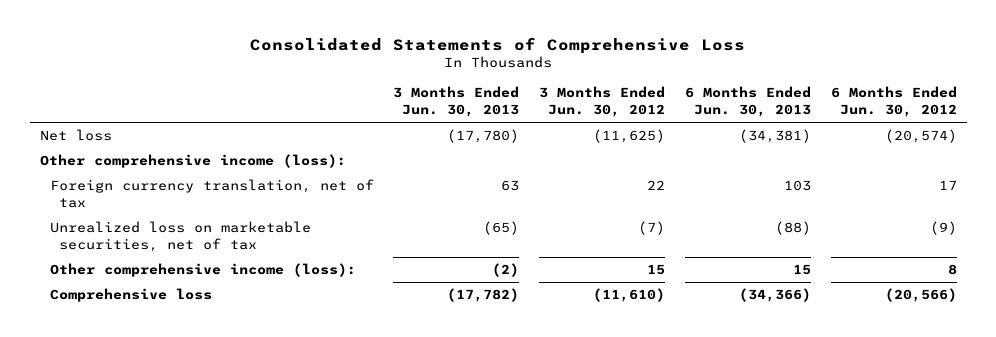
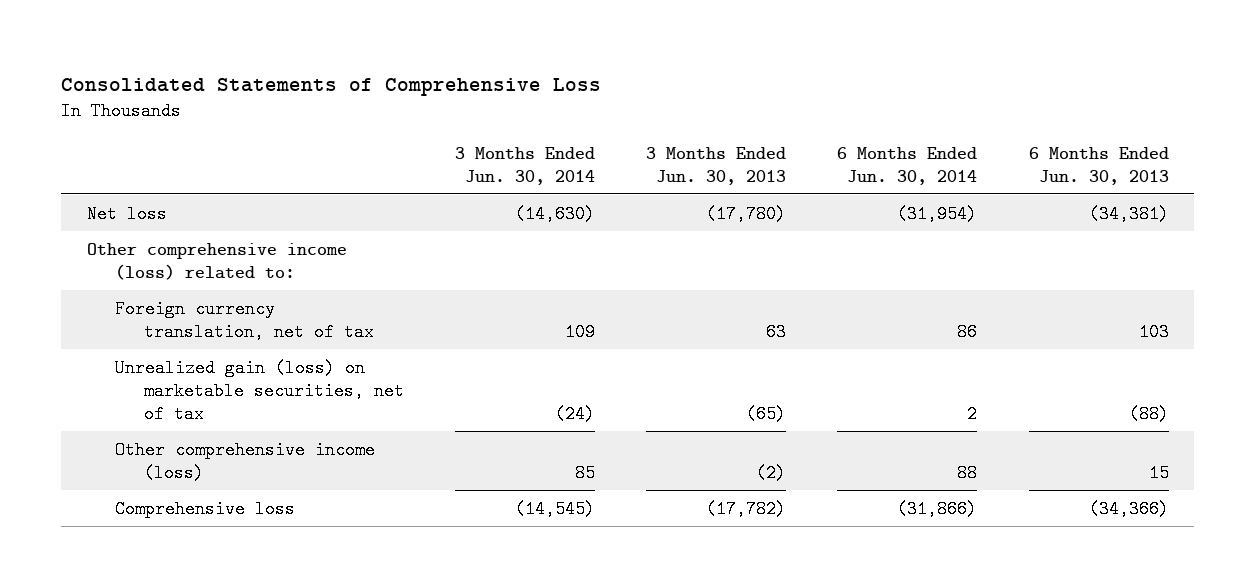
- | 3 Months Ended Jun. 30, 2013 | 3 Months Ended Jun. 30, 2012 | 6 Months Ended Jun. 30, 2013 | 6 Months Ended Jun. 30, 2012
+ | 3 Months Ended Jun. 30, 2014 | 3 Months Ended Jun. 30, 2013 | 6 Months Ended Jun. 30, 2014 | 6 Months Ended Jun. 30, 2013
- Other comprehensive income (loss):
+ Other comprehensive income (loss) related to:
- Unrealized loss on marketable securities, net of tax | (65) | (7) | (88) | (9)
- Other comprehensive income (loss): | (2) | 15 | 15 | 8
+ Unrealized gain (loss) on marketable securities, net of tax | (24) | (65) | 2 | (88)
+ Other comprehensive income (loss) | 85 | (2) | 88 | 15

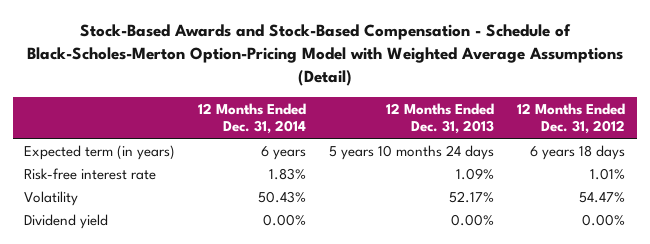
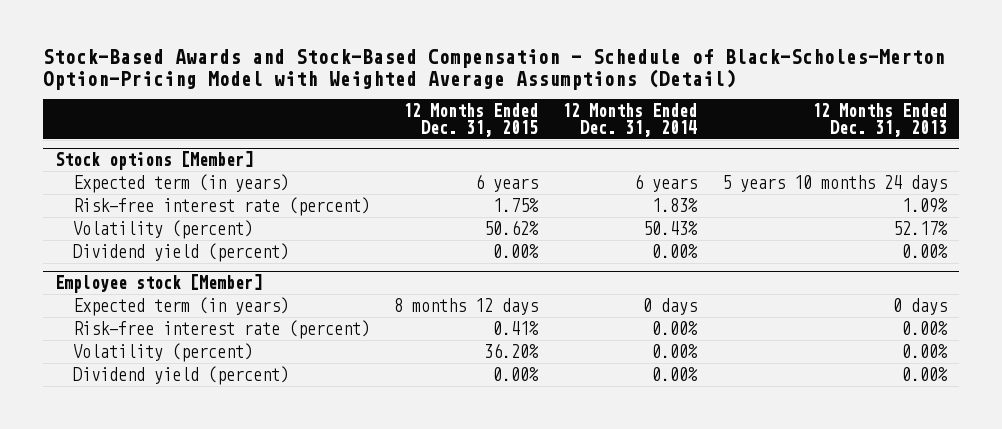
- | 12 Months Ended Dec. 31, 2014 | 12 Months Ended Dec. 31, 2013 | 12 Months Ended Dec. 31, 2012
+ | 12 Months Ended Dec. 31, 2015 | 12 Months Ended Dec. 31, 2014 | 12 Months Ended Dec. 31, 2013
+ Stock options [Member]
- Risk-free interest rate | 1.83% | 1.09% | 1.01%
- Volatility | 50.43% | 52.17% | 54.47%
- Dividend yield | 0.00% | 0.00% | 0.00%
+ Risk-free interest rate (percent) | 1.75% | 1.83% | 1.09%
+ Volatility (percent) | 50.62% | 50.43% | 52.17%
+ Dividend yield (percent) | 0.00% | 0.00% | 0.00%
+ Employee stock [Member]
+ Expected term (in years) | 8 months 12 days | 0 days | 0 days
+ Risk-free interest rate (percent) | 0.41% | 0.00% | 0.00%
+ Volatility (percent) | 36.20% | 0.00% | 0.00%
+ Dividend yield (percent) | 0.00% | 0.00% | 0.00%

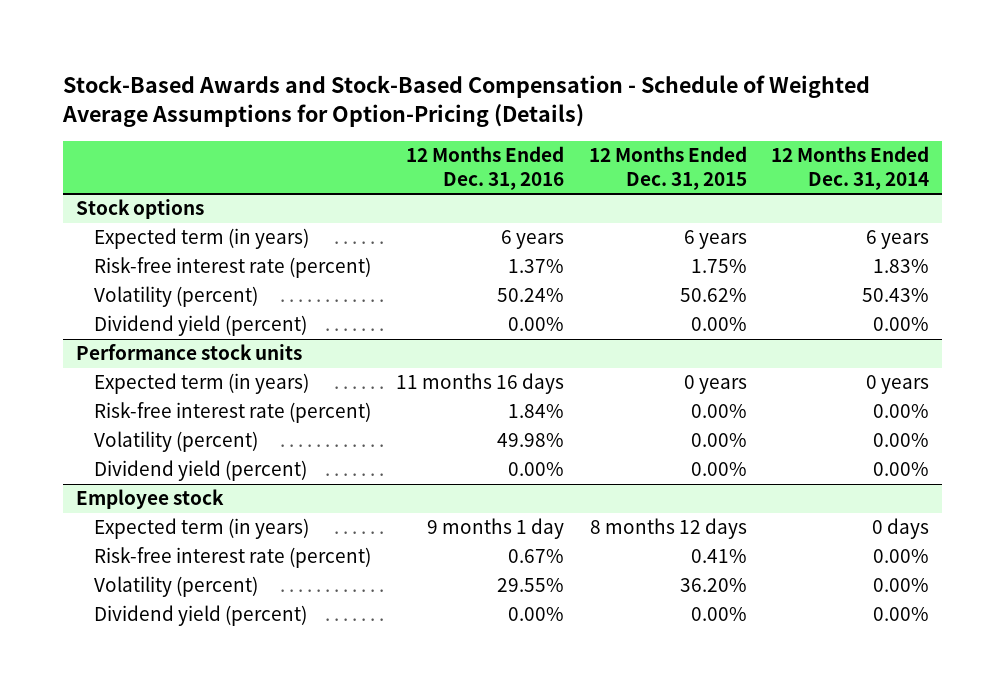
- Stock-Based Awards and Stock-Based Compensation - Schedule of Black-Scholes-Merton Option-Pricing Model with Weighted Average Assumptions (Detail)
+ Stock-Based Awards and Stock-Based Compensation - Schedule of Weighted Average Assumptions for Option-Pricing (Details)
- | 12 Months Ended Dec. 31, 2015 | 12 Months Ended Dec. 31, 2014 | 12 Months Ended Dec. 31, 2013
+ | 12 Months Ended Dec. 31, 2016 | 12 Months Ended Dec. 31, 2015 | 12 Months Ended Dec. 31, 2014
- Stock options [Member]
+ Stock options
- Employee stock [Member]
+ Performance stock units
+ Expected term (in years) | 11 months 16 days | 0 years | 0 years
+ Risk-free interest rate (percent) | 1.84% | 0.00% | 0.00%
+ Volatility (percent) | 49.98% | 0.00% | 0.00%
+ Dividend yield (percent) | 0.00% | 0.00% | 0.00%
+ Employee stock

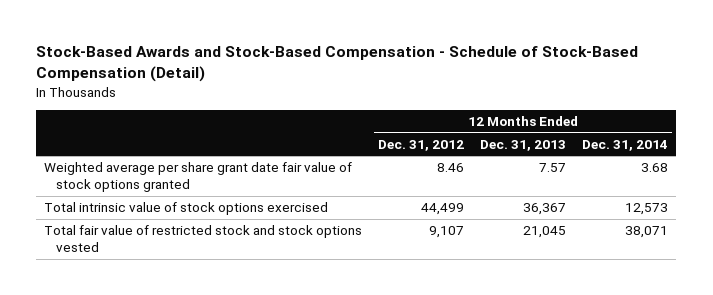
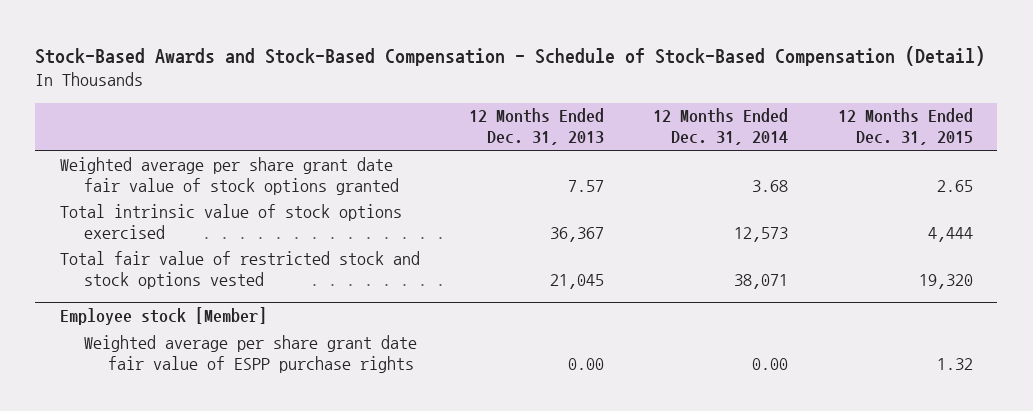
- | 12 Months Ended Dec. 31, 2012 | 12 Months Ended Dec. 31, 2013 | 12 Months Ended Dec. 31, 2014
+ | 12 Months Ended Dec. 31, 2013 | 12 Months Ended Dec. 31, 2014 | 12 Months Ended Dec. 31, 2015
+ Employee stock [Member]
+ Weighted average per share grant date fair value of ESPP purchase rights | 0.00 | 0.00 | 1.32

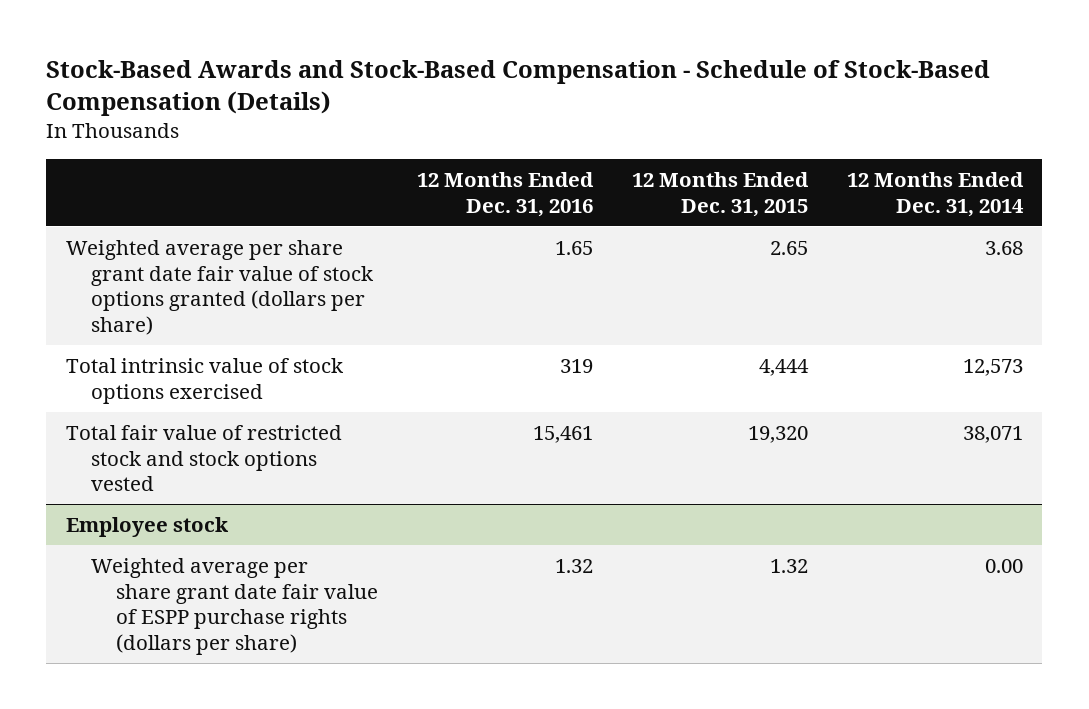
- Stock-Based Awards and Stock-Based Compensation - Schedule of Stock-Based Compensation (Detail)
+ Stock-Based Awards and Stock-Based Compensation - Schedule of Stock-Based Compensation (Details)
- | 12 Months Ended Dec. 31, 2013 | 12 Months Ended Dec. 31, 2014 | 12 Months Ended Dec. 31, 2015
+ | 12 Months Ended Dec. 31, 2016 | 12 Months Ended Dec. 31, 2015 | 12 Months Ended Dec. 31, 2014
- Weighted average per share grant date fair value of stock options granted | 7.57 | 3.68 | 2.65
+ Weighted average per share grant date fair value of stock options granted (dollars per share) | 1.65 | 2.65 | 3.68
- Employee stock [Member]
- Weighted average per share grant date fair value of ESPP purchase rights | 0.00 | 0.00 | 1.32
+ Employee stock
+ Weighted average per share grant date fair value of ESPP purchase rights (dollars per share) | 1.32 | 1.32 | 0.00

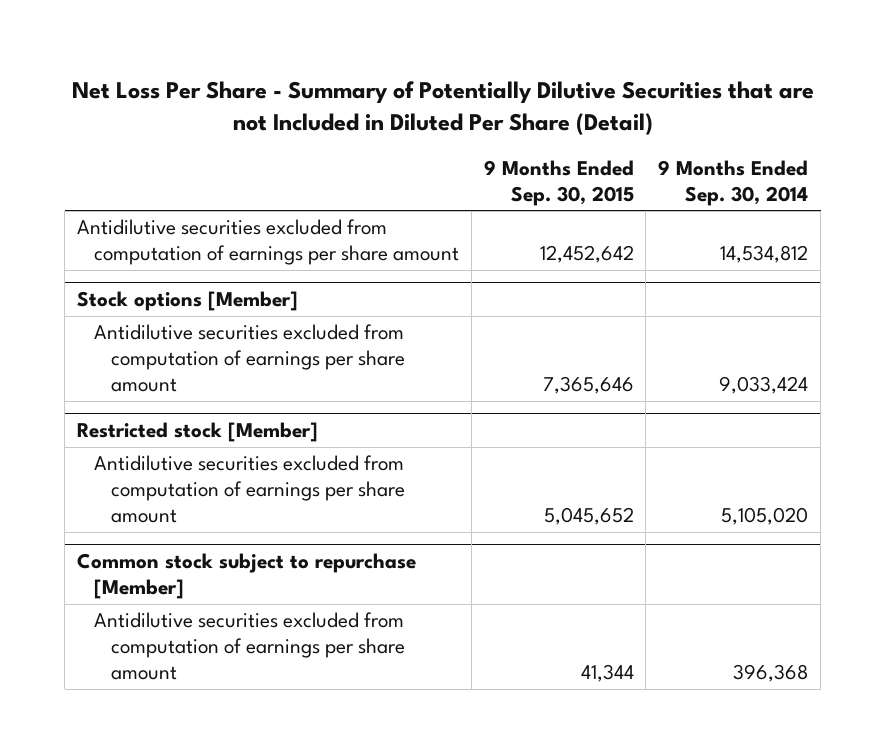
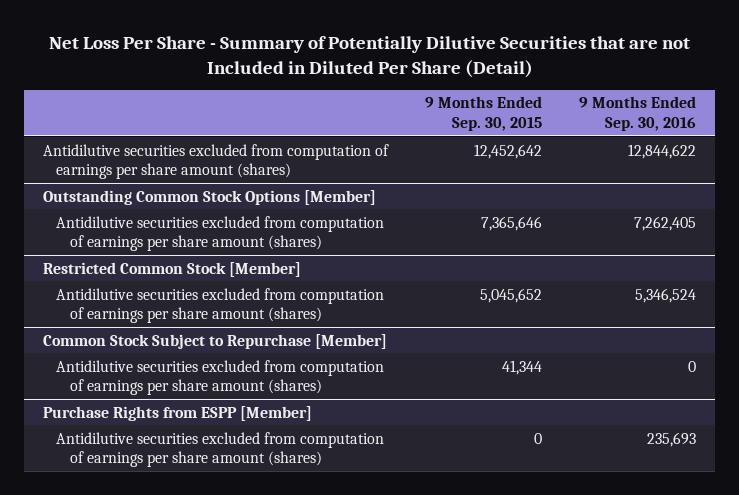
- | 9 Months Ended Sep. 30, 2015 | 9 Months Ended Sep. 30, 2014
+ | 9 Months Ended Sep. 30, 2015 | 9 Months Ended Sep. 30, 2016
- Antidilutive securities excluded from computation of earnings per share amount | 12,452,642 | 14,534,812
- Stock options [Member]
- Antidilutive securities excluded from computation of earnings per share amount | 7,365,646 | 9,033,424
- Restricted stock [Member]
- Antidilutive securities excluded from computation of earnings per share amount | 5,045,652 | 5,105,020
- Common stock subject to repurchase [Member]
- Antidilutive securities excluded from computation of earnings per share amount | 41,344 | 396,368
+ Antidilutive securities excluded from computation of earnings per share amount (shares) | 12,452,642 | 12,844,622
+ Outstanding Common Stock Options [Member]
+ Antidilutive securities excluded from computation of earnings per share amount (shares) | 7,365,646 | 7,262,405
+ Restricted Common Stock [Member]
+ Antidilutive securities excluded from computation of earnings per share amount (shares) | 5,045,652 | 5,346,524
+ Common Stock Subject to Repurchase [Member]
+ Antidilutive securities excluded from computation of earnings per share amount (shares) | 41,344 | 0
+ Purchase Rights from ESPP [Member]
+ Antidilutive securities excluded from computation of earnings per share amount (shares) | 0 | 235,693

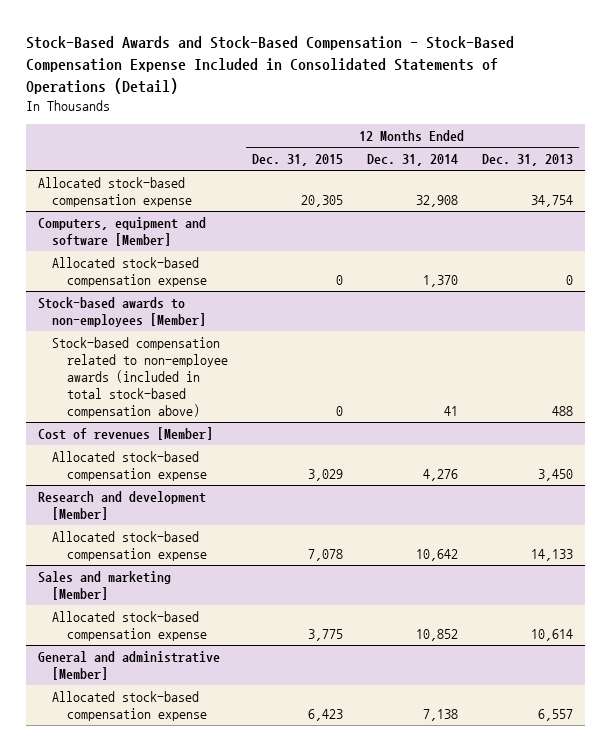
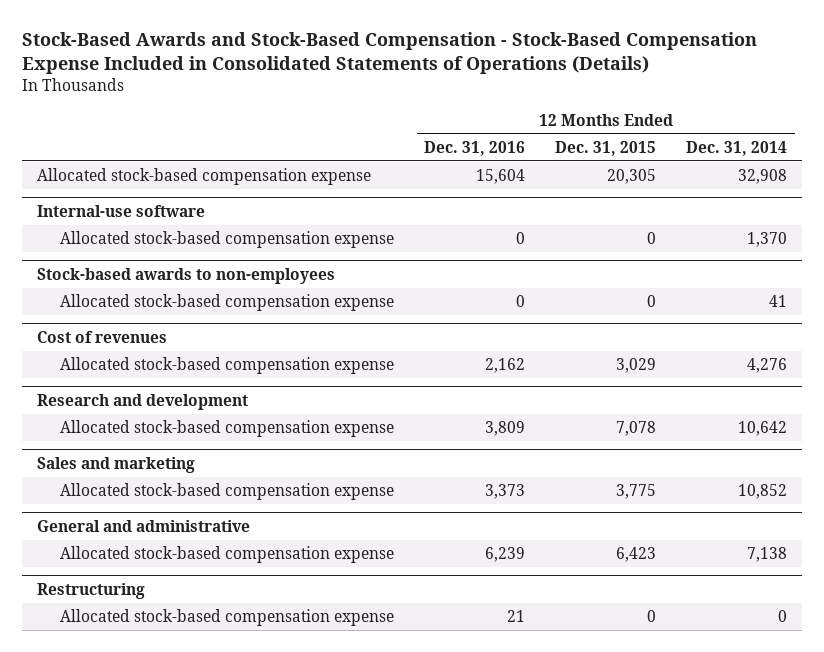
- Stock-Based Awards and Stock-Based Compensation - Stock-Based Compensation Expense Included in Consolidated Statements of Operations (Detail)
+ Stock-Based Awards and Stock-Based Compensation - Stock-Based Compensation Expense Included in Consolidated Statements of Operations (Details)
- | 12 Months Ended Dec. 31, 2015 | 12 Months Ended Dec. 31, 2014 | 12 Months Ended Dec. 31, 2013
+ | 12 Months Ended Dec. 31, 2016 | 12 Months Ended Dec. 31, 2015 | 12 Months Ended Dec. 31, 2014
- Computers, equipment and software [Member]
+ Internal-use software
- Stock-based awards to non-employees [Member]
- Stock-based compensation related to non-employee awards (included in total stock-based compensation above) | 0 | 41 | 488
- Cost of revenues [Member]
+ Stock-based awards to non-employees
+ Allocated stock-based compensation expense | 0 | 0 | 41
+ Cost of revenues
- Research and development [Member]
+ Research and development
- Sales and marketing [Member]
+ Sales and marketing
- General and administrative [Member]
+ General and administrative
+ Restructuring
+ Allocated stock-based compensation expense | 21 | 0 | 0

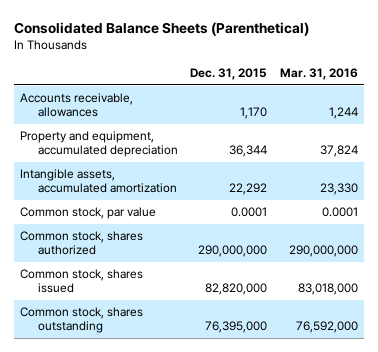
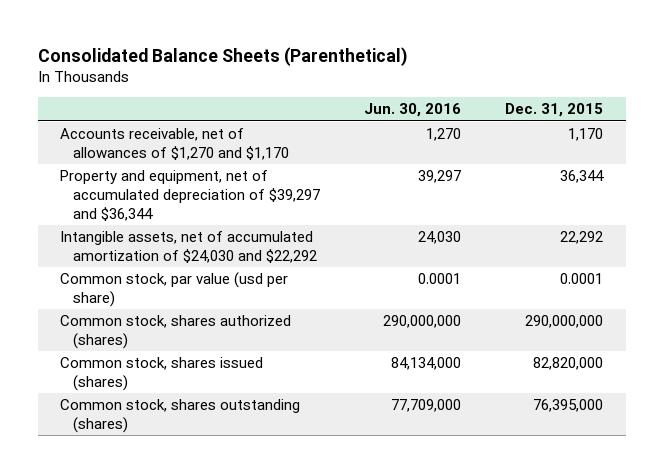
- | Dec. 31, 2015 | Mar. 31, 2016
+ | Jun. 30, 2016 | Dec. 31, 2015
- Accounts receivable, allowances | 1,170 | 1,244
- Property and equipment, accumulated depreciation | 36,344 | 37,824
- Intangible assets, accumulated amortization | 22,292 | 23,330
- Common stock, par value | 0.0001 | 0.0001
- Common stock, shares authorized | 290,000,000 | 290,000,000
- Common stock, shares issued | 82,820,000 | 83,018,000
- Common stock, shares outstanding | 76,395,000 | 76,592,000
+ Accounts receivable, net of allowances of $1,270 and $1,170 | 1,270 | 1,170
+ Property and equipment, net of accumulated depreciation of $39,297 and $36,344 | 39,297 | 36,344
+ Intangible assets, net of accumulated amortization of $24,030 and $22,292 | 24,030 | 22,292
+ Common stock, par value (usd per share) | 0.0001 | 0.0001
+ Common stock, shares authorized (shares) | 290,000,000 | 290,000,000
+ Common stock, shares issued (shares) | 84,134,000 | 82,820,000
+ Common stock, shares outstanding (shares) | 77,709,000 | 76,395,000

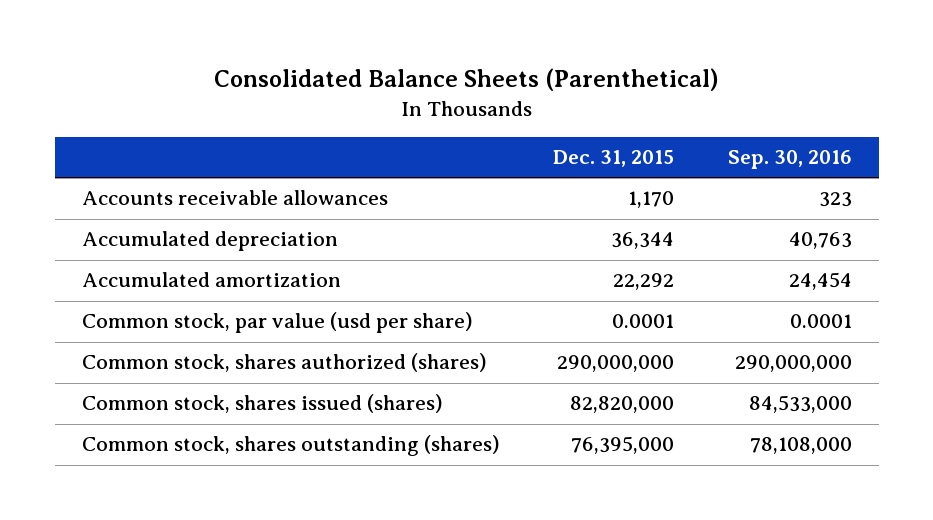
- | Jun. 30, 2016 | Dec. 31, 2015
+ | Dec. 31, 2015 | Sep. 30, 2016
- Accounts receivable, net of allowances of $1,270 and $1,170 | 1,270 | 1,170
- Property and equipment, net of accumulated depreciation of $39,297 and $36,344 | 39,297 | 36,344
- Intangible assets, net of accumulated amortization of $24,030 and $22,292 | 24,030 | 22,292
+ Accounts receivable allowances | 1,170 | 323
+ Accumulated depreciation | 36,344 | 40,763
+ Accumulated amortization | 22,292 | 24,454

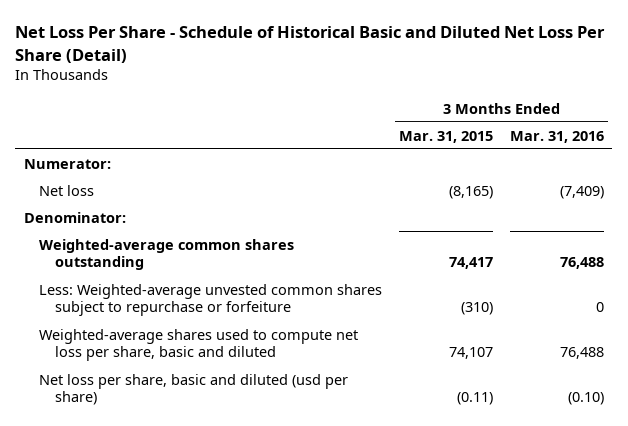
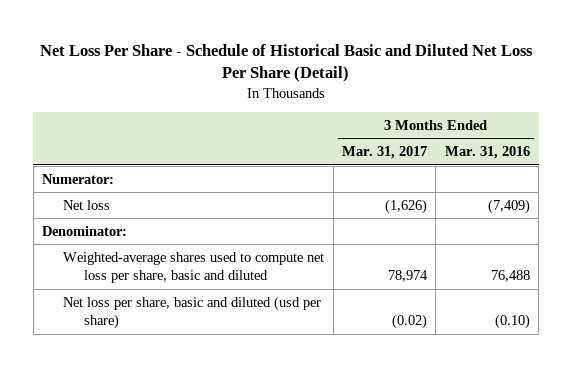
- | 3 Months Ended Mar. 31, 2015 | 3 Months Ended Mar. 31, 2016
+ | 3 Months Ended Mar. 31, 2017 | 3 Months Ended Mar. 31, 2016
- Weighted-average common shares outstanding | 74,417 | 76,488
- Less: Weighted-average unvested common shares subject to repurchase or forfeiture | (310) | 0

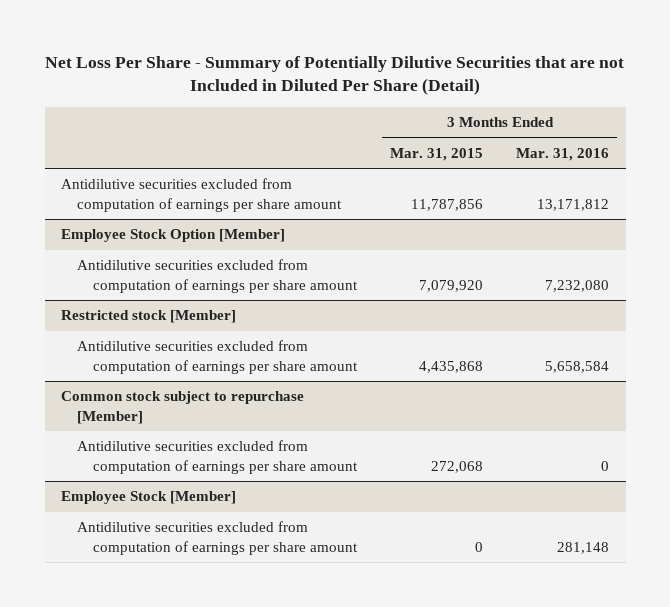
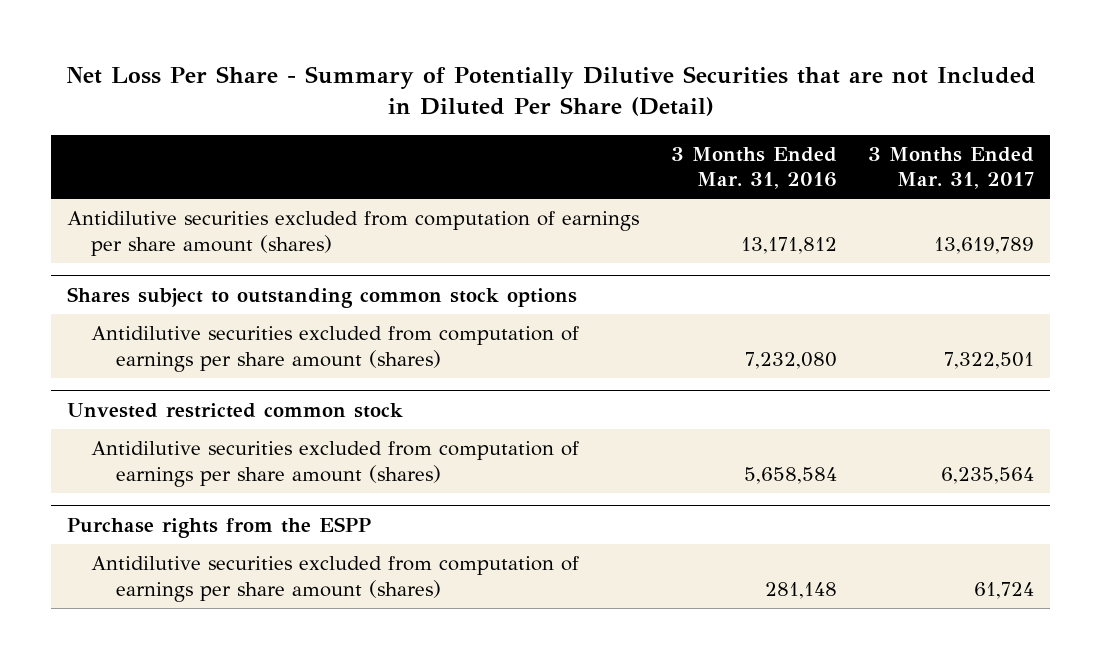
- | 3 Months Ended Mar. 31, 2015 | 3 Months Ended Mar. 31, 2016
+ | 3 Months Ended Mar. 31, 2016 | 3 Months Ended Mar. 31, 2017
- Antidilutive securities excluded from computation of earnings per share amount | 11,787,856 | 13,171,812
- Employee Stock Option [Member]
- Antidilutive securities excluded from computation of earnings per share amount | 7,079,920 | 7,232,080
- Restricted stock [Member]
- Antidilutive securities excluded from computation of earnings per share amount | 4,435,868 | 5,658,584
- Common stock subject to repurchase [Member]
- Antidilutive securities excluded from computation of earnings per share amount | 272,068 | 0
- Employee Stock [Member]
- Antidilutive securities excluded from computation of earnings per share amount | 0 | 281,148
+ Antidilutive securities excluded from computation of earnings per share amount (shares) | 13,171,812 | 13,619,789
+ Shares subject to outstanding common stock options
+ Antidilutive securities excluded from computation of earnings per share amount (shares) | 7,232,080 | 7,322,501
+ Unvested restricted common stock
+ Antidilutive securities excluded from computation of earnings per share amount (shares) | 5,658,584 | 6,235,564
+ Purchase rights from the ESPP
+ Antidilutive securities excluded from computation of earnings per share amount (shares) | 281,148 | 61,724

